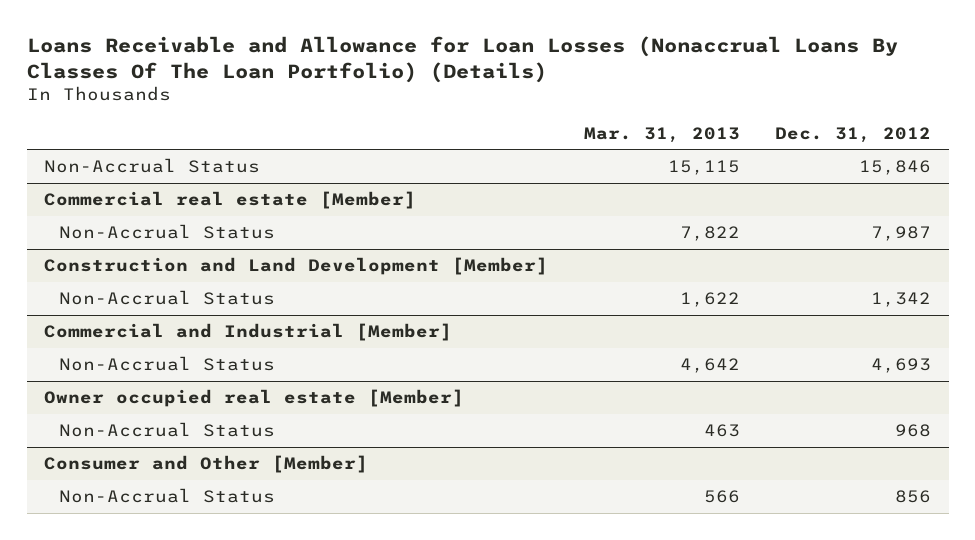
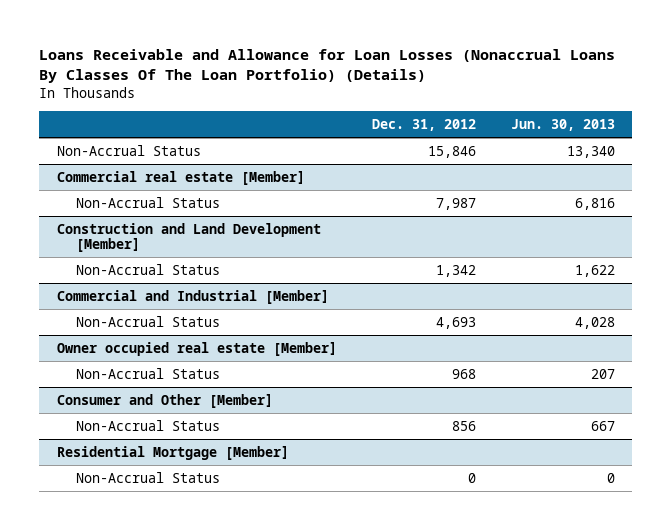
- | Mar. 31, 2013 | Dec. 31, 2012
+ | Dec. 31, 2012 | Jun. 30, 2013
+ Residential Mortgage [Member]
+ Non-Accrual Status | 0 | 0

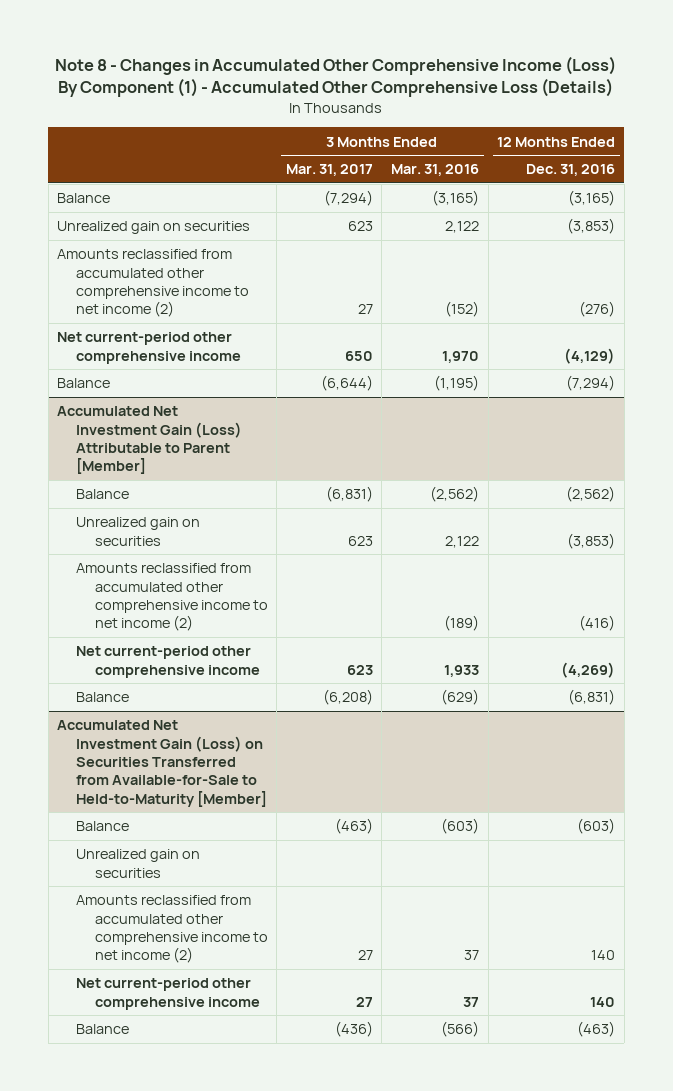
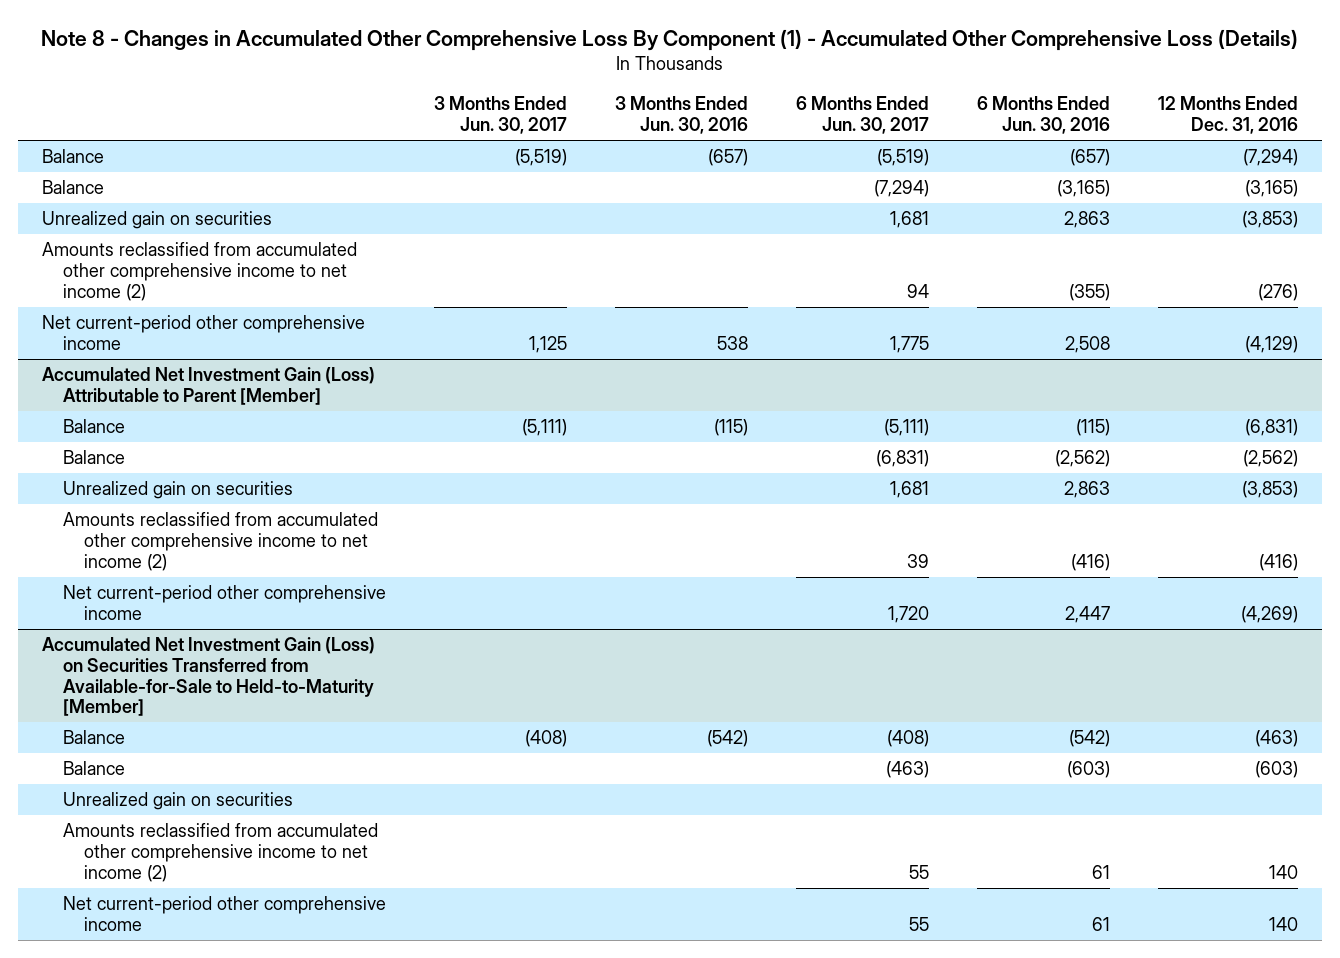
- Note 8 - Changes in Accumulated Other Comprehensive Income (Loss) By Component (1) - Accumulated Other Comprehensive Loss (Details)
+ Note 8 - Changes in Accumulated Other Comprehensive Loss By Component (1) - Accumulated Other Comprehensive Loss (Details)
- | 3 Months Ended Mar. 31, 2017 | 3 Months Ended Mar. 31, 2016 | 12 Months Ended Dec. 31, 2016
+ | 3 Months Ended Jun. 30, 2017 | 3 Months Ended Jun. 30, 2016 | 6 Months Ended Jun. 30, 2017 | 6 Months Ended Jun. 30, 2016 | 12 Months Ended Dec. 31, 2016
moved up: Balance | (5,519) | (657) | (5,519) | (657) | (7,294)
@ Accumulated Net Investment Gain (Loss) Attributable to Parent [Member]
moved up: Balance | (5,111) | (115) | (5,111) | (115) | (6,831)
@ Accumulated Net Investment Gain (Loss) on Securities Transferred from Available-for-Sale to Held-to-Maturity [Member]
moved up: Balance | (408) | (542) | (408) | (542) | (463)

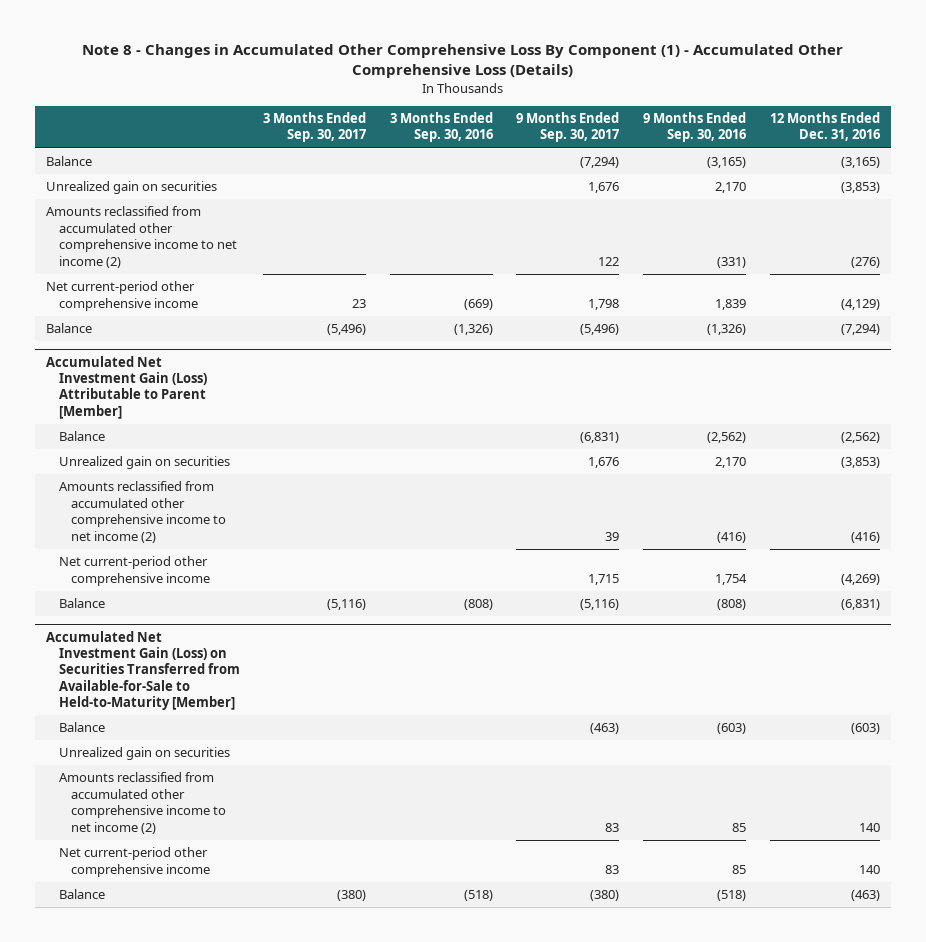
- | 3 Months Ended Jun. 30, 2017 | 3 Months Ended Jun. 30, 2016 | 6 Months Ended Jun. 30, 2017 | 6 Months Ended Jun. 30, 2016 | 12 Months Ended Dec. 31, 2016
+ | 3 Months Ended Sep. 30, 2017 | 3 Months Ended Sep. 30, 2016 | 9 Months Ended Sep. 30, 2017 | 9 Months Ended Sep. 30, 2016 | 12 Months Ended Dec. 31, 2016
moved down: Balance | (5,496) | (1,326) | (5,496) | (1,326) | (7,294)
@ Accumulated Net Investment Gain (Loss) Attributable to Parent [Member]
moved down: Balance | (5,116) | (808) | (5,116) | (808) | (6,831)
@ Accumulated Net Investment Gain (Loss) on Securities Transferred from Available-for-Sale to Held-to-Maturity [Member]
moved down: Balance | (380) | (518) | (380) | (518) | (463)

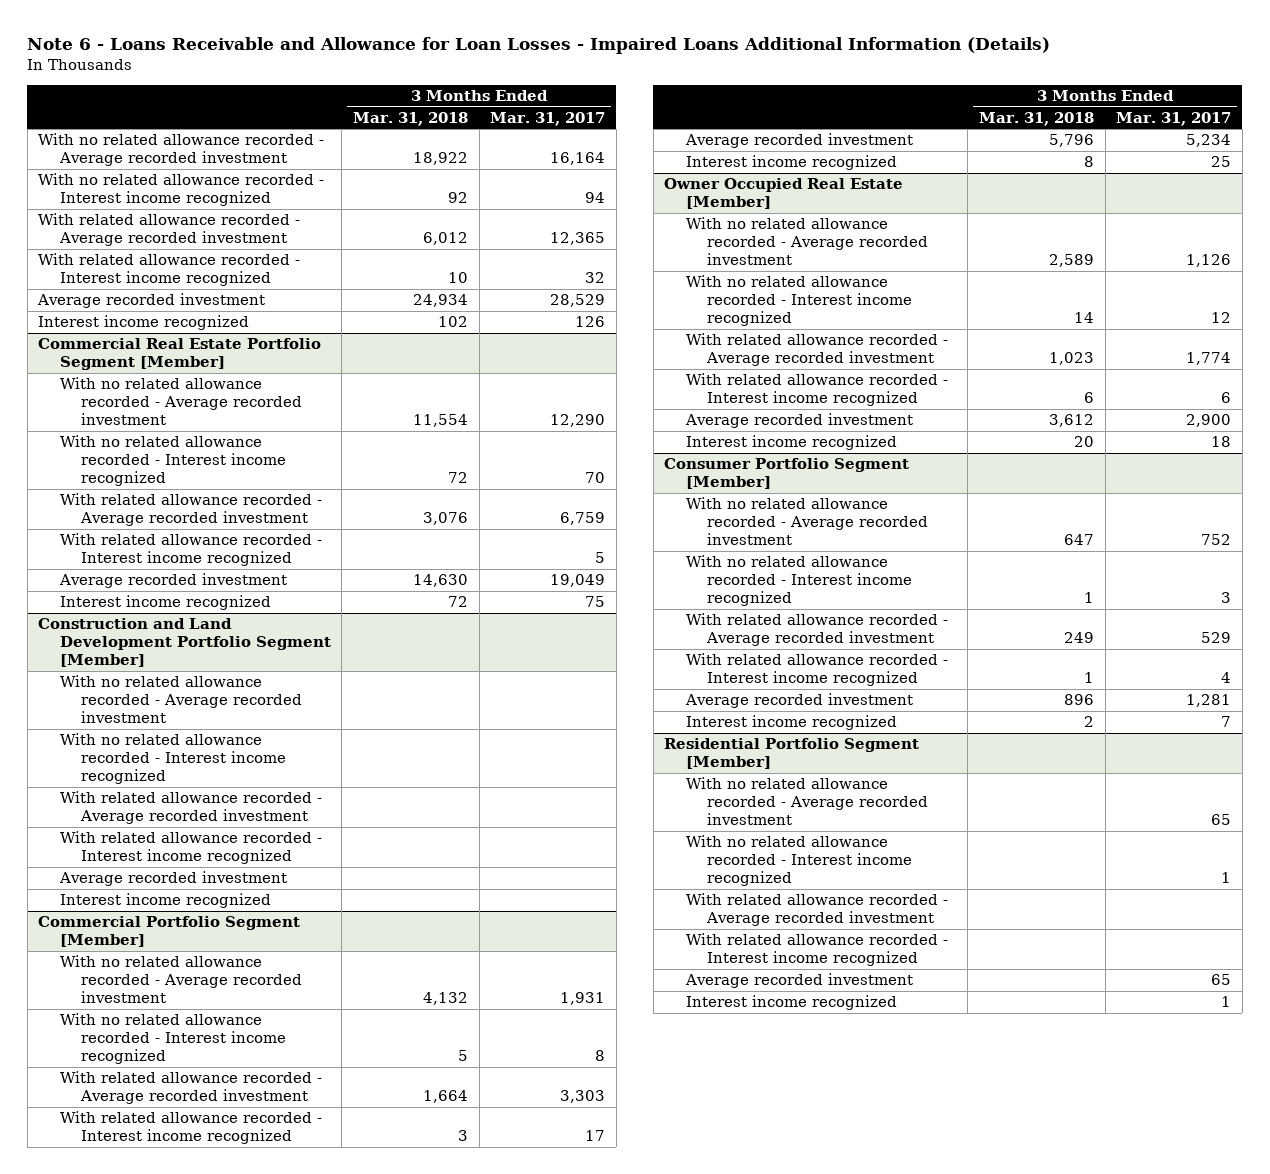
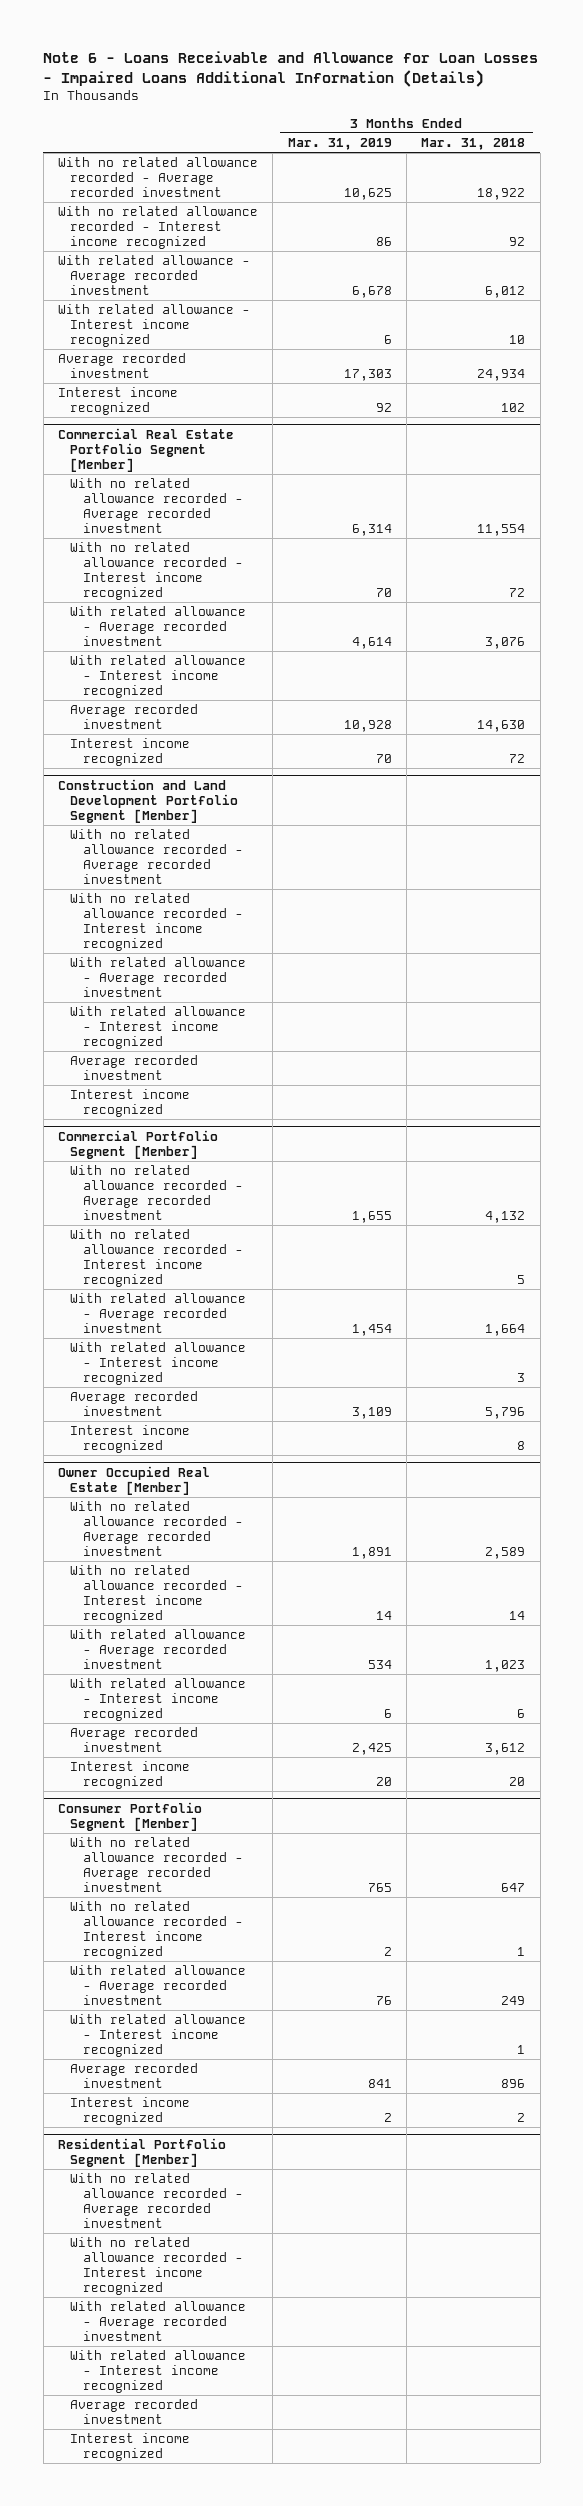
- | 3 Months Ended Mar. 31, 2018 | 3 Months Ended Mar. 31, 2017
+ | 3 Months Ended Mar. 31, 2019 | 3 Months Ended Mar. 31, 2018
- With related allowance recorded - Average recorded investment | 6,012 | 12,365
- With related allowance recorded - Interest income recognized | 10 | 32
+ With related allowance - Average recorded investment | 6,678 | 6,012
+ With related allowance - Interest income recognized | 6 | 10
@ Commercial Real Estate Portfolio Segment [Member]
- With related allowance recorded - Average recorded investment | 3,076 | 6,759
- With related allowance recorded - Interest income recognized | | 5
+ With related allowance - Average recorded investment | 4,614 | 3,076
+ With related allowance - Interest income recognized
@ Construction and Land Development Portfolio Segment [Member]
- With related allowance recorded - Average recorded investment
- With related allowance recorded - Interest income recognized
+ With related allowance - Average recorded investment
+ With related allowance - Interest income recognized
@ Commercial Portfolio Segment [Member]
- With related allowance recorded - Average recorded investment | 1,664 | 3,303
- With related allowance recorded - Interest income recognized | 3 | 17
+ With related allowance - Average recorded investment | 1,454 | 1,664
+ With related allowance - Interest income recognized | | 3
@ Owner Occupied Real Estate [Member]
- With related allowance recorded - Average recorded investment | 1,023 | 1,774
- With related allowance recorded - Interest income recognized | 6 | 6
+ With related allowance - Average recorded investment | 534 | 1,023
+ With related allowance - Interest income recognized | 6 | 6
@ Consumer Portfolio Segment [Member]
- With related allowance recorded - Average recorded investment | 249 | 529
- With related allowance recorded - Interest income recognized | 1 | 4
+ With related allowance - Average recorded investment | 76 | 249
+ With related allowance - Interest income recognized | | 1
@ Residential Portfolio Segment [Member]
- With related allowance recorded - Average recorded investment
- With related allowance recorded - Interest income recognized
+ With related allowance - Average recorded investment
+ With related allowance - Interest income recognized

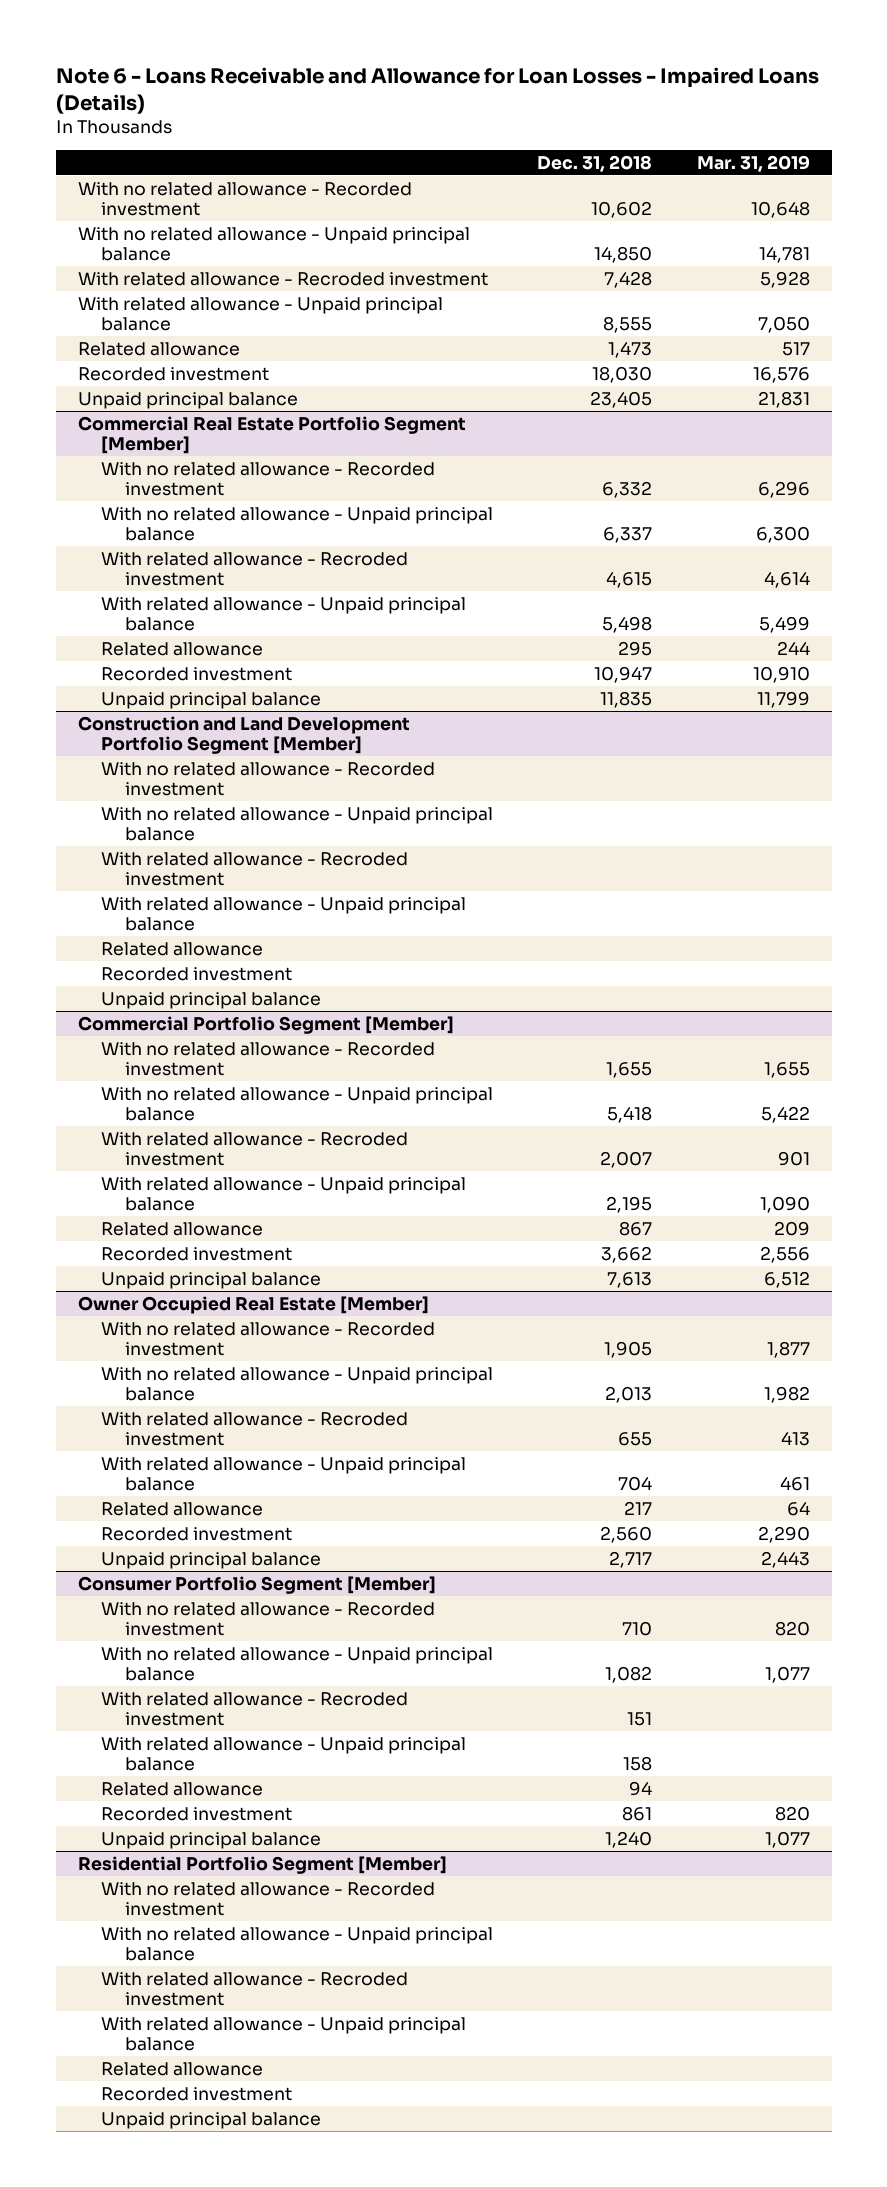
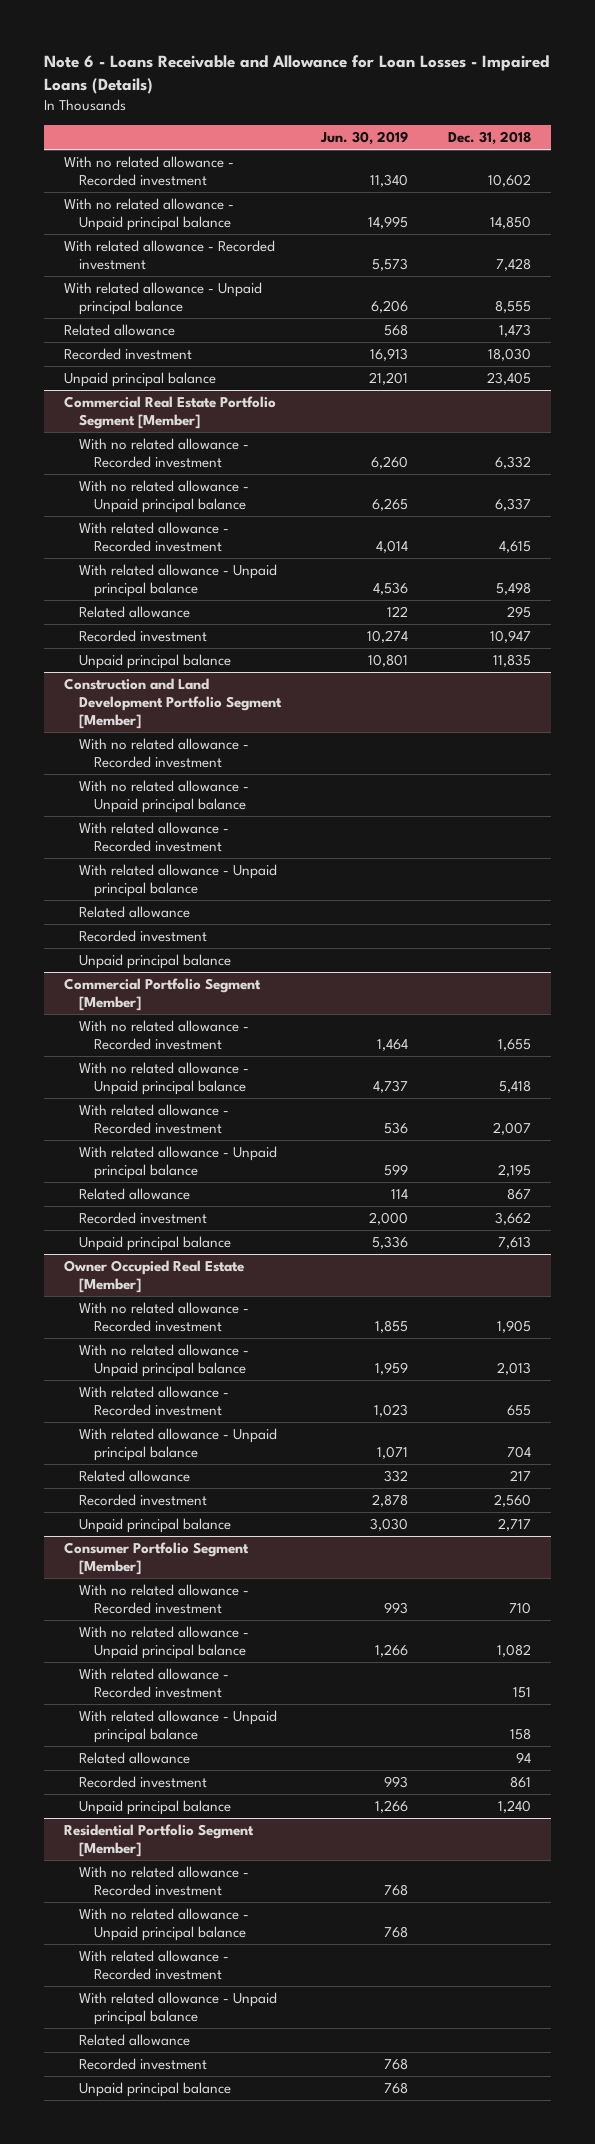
- | Dec. 31, 2018 | Mar. 31, 2019
+ | Jun. 30, 2019 | Dec. 31, 2018
- With related allowance - Recroded investment | 7,428 | 5,928
+ With related allowance - Recorded investment | 5,573 | 7,428
@ Commercial Real Estate Portfolio Segment [Member]
- With related allowance - Recroded investment | 4,615 | 4,614
+ With related allowance - Recorded investment | 4,014 | 4,615
@ Construction and Land Development Portfolio Segment [Member]
- With related allowance - Recroded investment
+ With related allowance - Recorded investment
@ Commercial Portfolio Segment [Member]
- With related allowance - Recroded investment | 2,007 | 901
+ With related allowance - Recorded investment | 536 | 2,007
@ Owner Occupied Real Estate [Member]
- With related allowance - Recroded investment | 655 | 413
+ With related allowance - Recorded investment | 1,023 | 655
@ Consumer Portfolio Segment [Member]
- With related allowance - Recroded investment | 151 |
+ With related allowance - Recorded investment | | 151
@ Residential Portfolio Segment [Member]
- With related allowance - Recroded investment
+ With related allowance - Recorded investment

